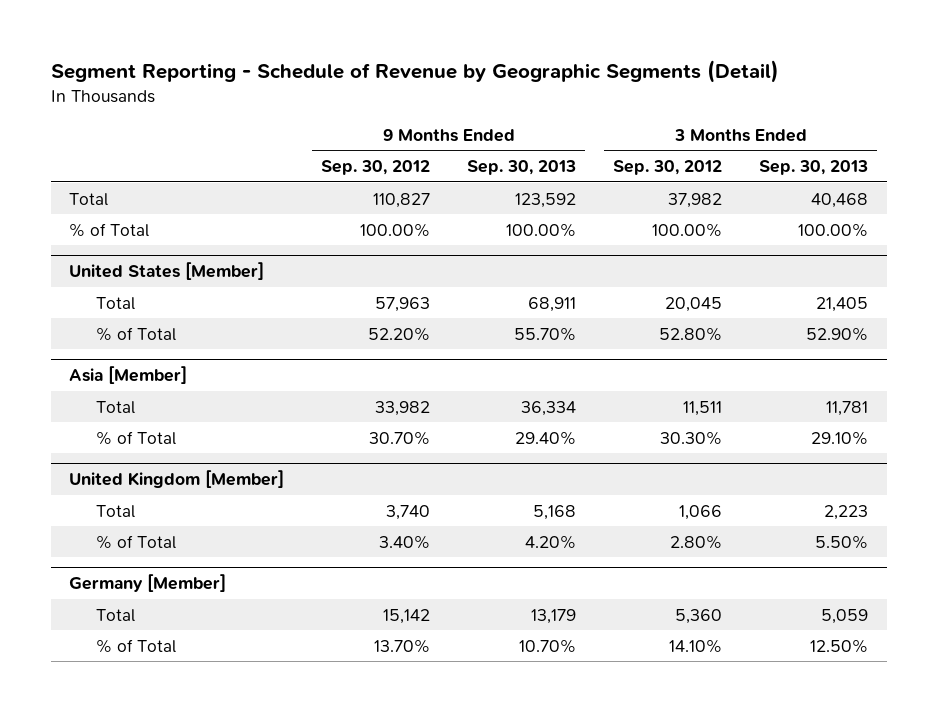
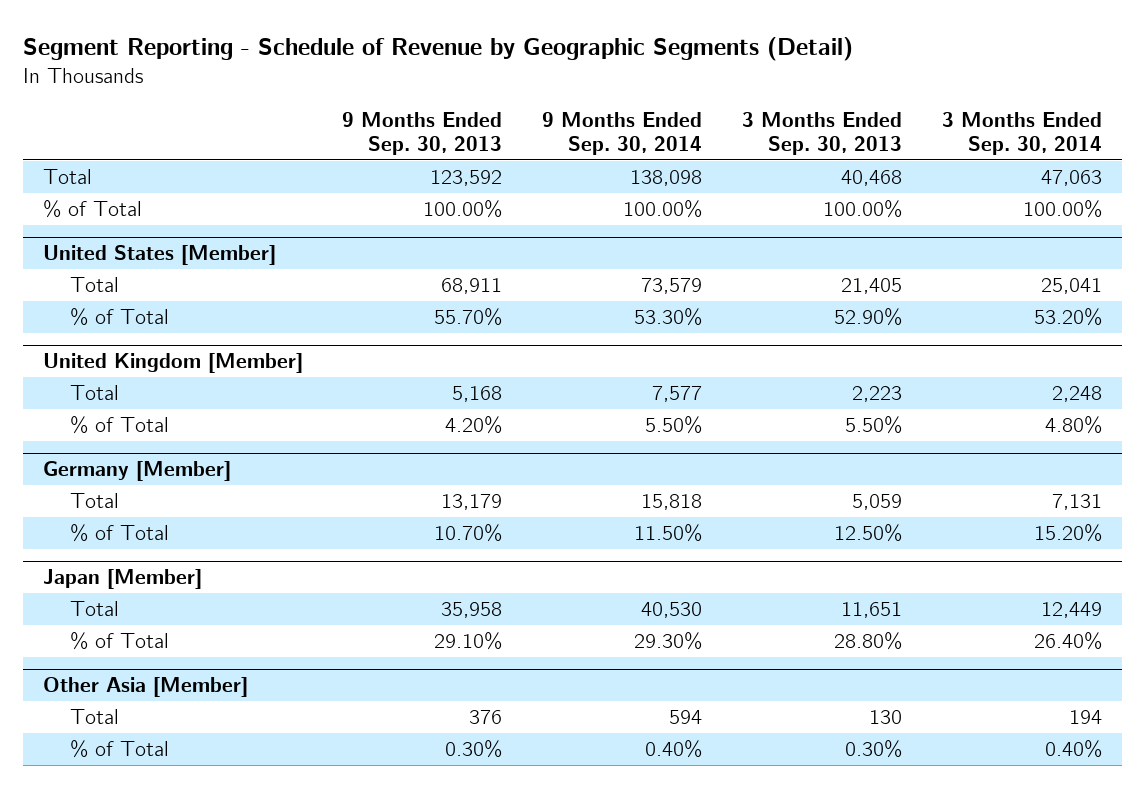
- | 9 Months Ended Sep. 30, 2012 | 9 Months Ended Sep. 30, 2013 | 3 Months Ended Sep. 30, 2012 | 3 Months Ended Sep. 30, 2013
+ | 9 Months Ended Sep. 30, 2013 | 9 Months Ended Sep. 30, 2014 | 3 Months Ended Sep. 30, 2013 | 3 Months Ended Sep. 30, 2014
- Asia [Member]
- Total | 33,982 | 36,334 | 11,511 | 11,781
- % of Total | 30.70% | 29.40% | 30.30% | 29.10%
+ Japan [Member]
+ Total | 35,958 | 40,530 | 11,651 | 12,449
+ % of Total | 29.10% | 29.30% | 28.80% | 26.40%
+ Other Asia [Member]
+ Total | 376 | 594 | 130 | 194
+ % of Total | 0.30% | 0.40% | 0.30% | 0.40%

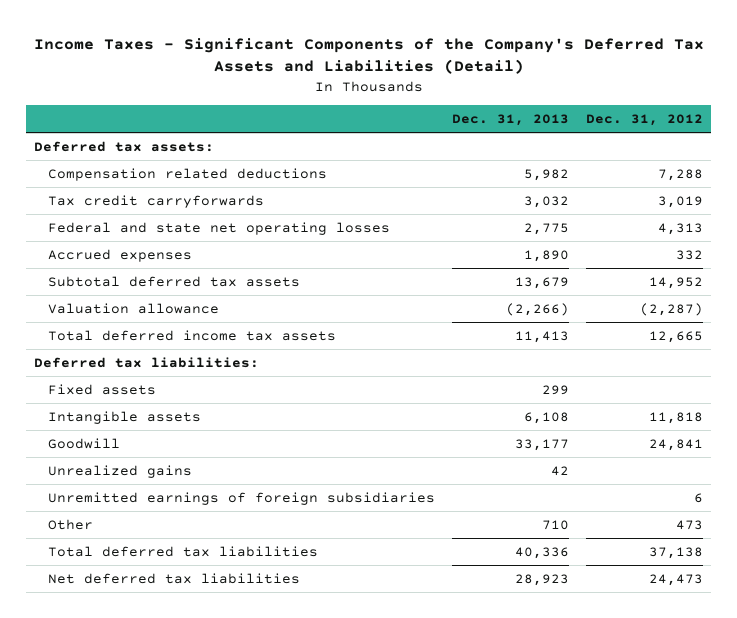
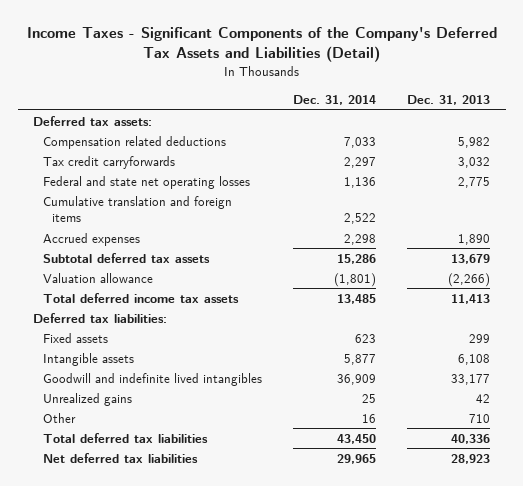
- | Dec. 31, 2013 | Dec. 31, 2012
+ | Dec. 31, 2014 | Dec. 31, 2013
+ Cumulative translation and foreign items | 2,522 |
- Goodwill | 33,177 | 24,841
+ Goodwill and indefinite lived intangibles | 36,909 | 33,177
- Unremitted earnings of foreign subsidiaries | | 6

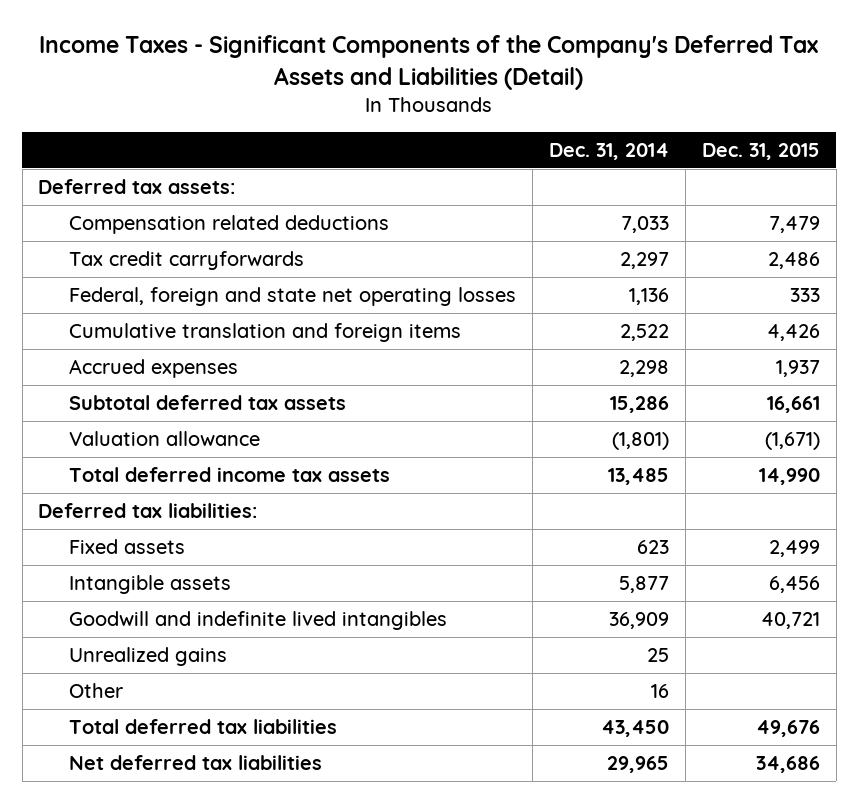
- | Dec. 31, 2014 | Dec. 31, 2013
+ | Dec. 31, 2014 | Dec. 31, 2015
- Federal and state net operating losses | 1,136 | 2,775
+ Federal, foreign and state net operating losses | 1,136 | 333

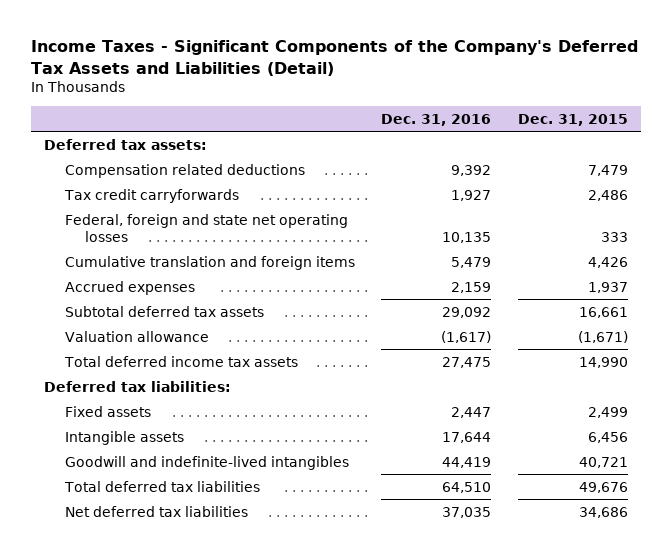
- | Dec. 31, 2014 | Dec. 31, 2015
+ | Dec. 31, 2016 | Dec. 31, 2015
- Goodwill and indefinite lived intangibles | 36,909 | 40,721
- Unrealized gains | 25 |
- Other | 16 |
+ Goodwill and indefinite-lived intangibles | 44,419 | 40,721

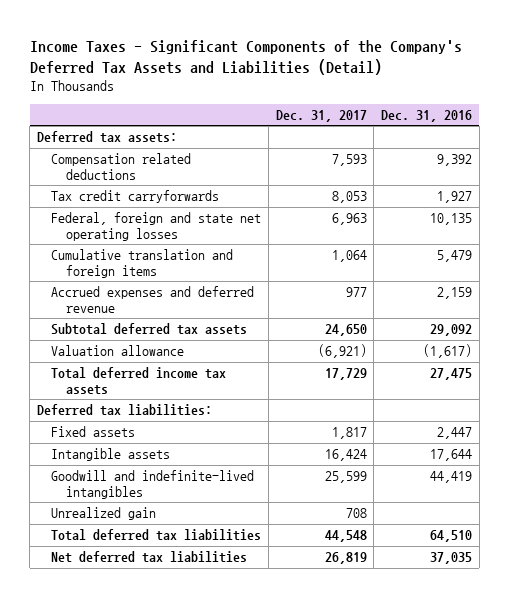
- | Dec. 31, 2016 | Dec. 31, 2015
+ | Dec. 31, 2017 | Dec. 31, 2016
- Accrued expenses | 2,159 | 1,937
+ Accrued expenses and deferred revenue | 977 | 2,159
+ Unrealized gain | 708 |

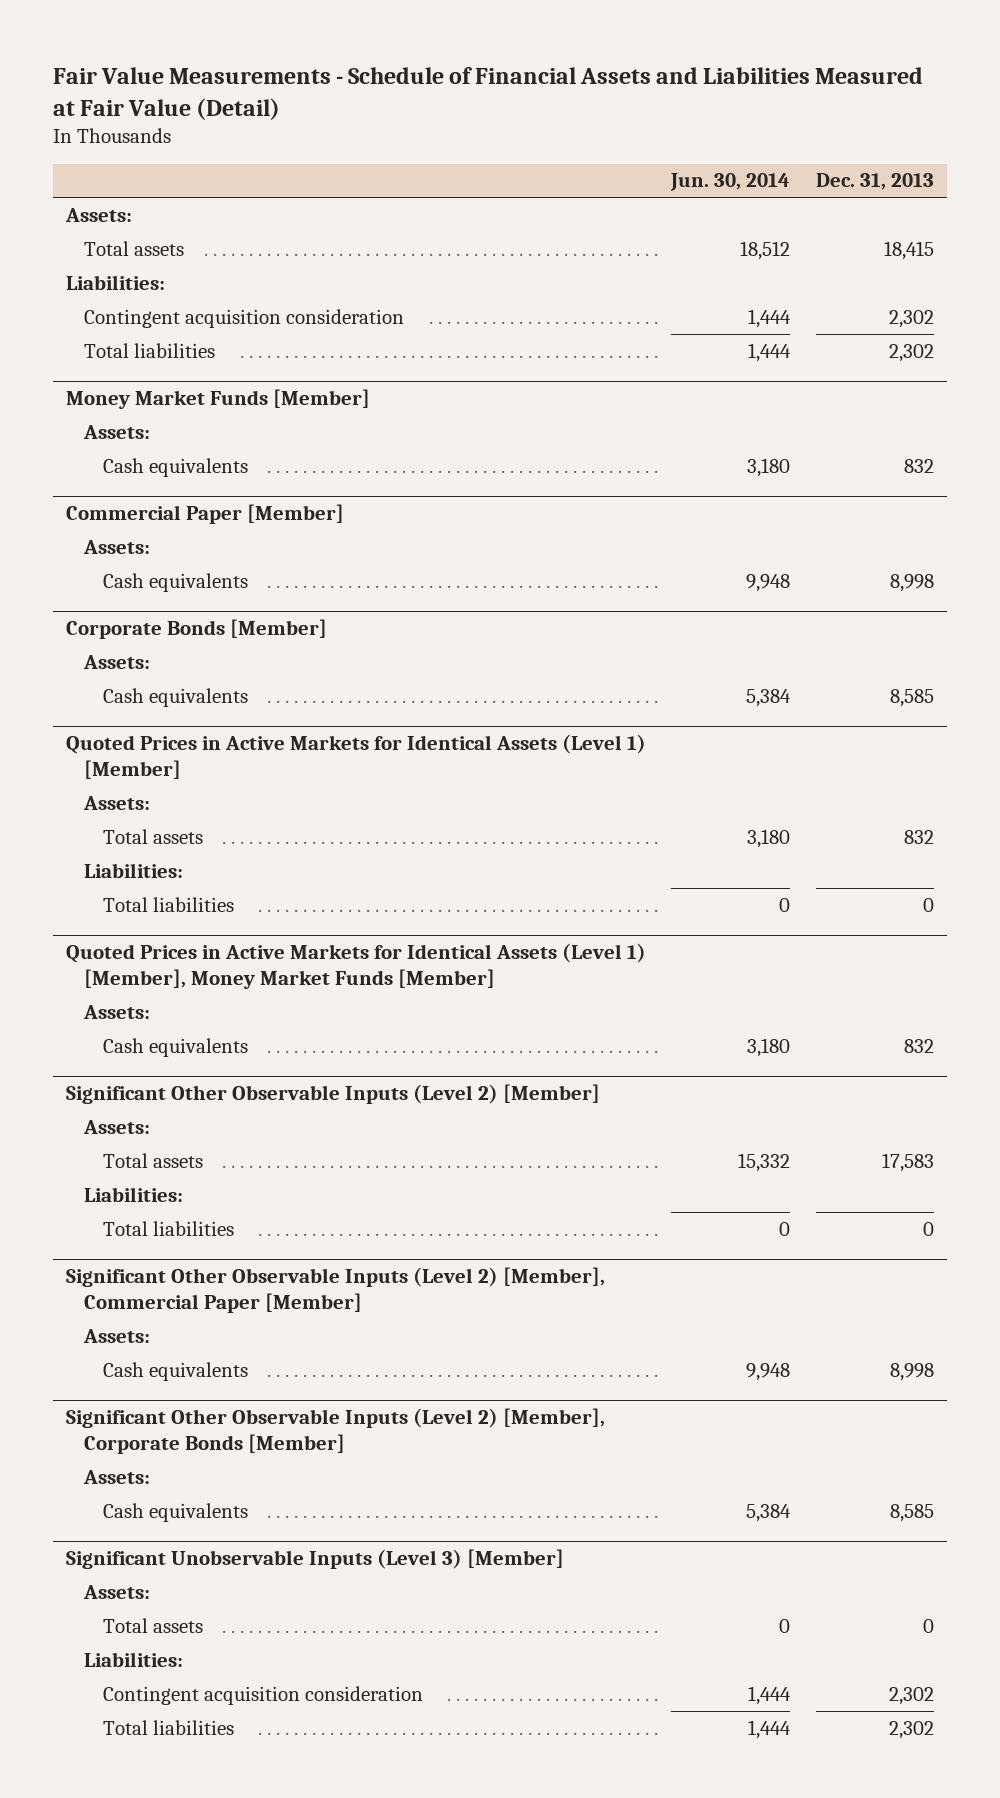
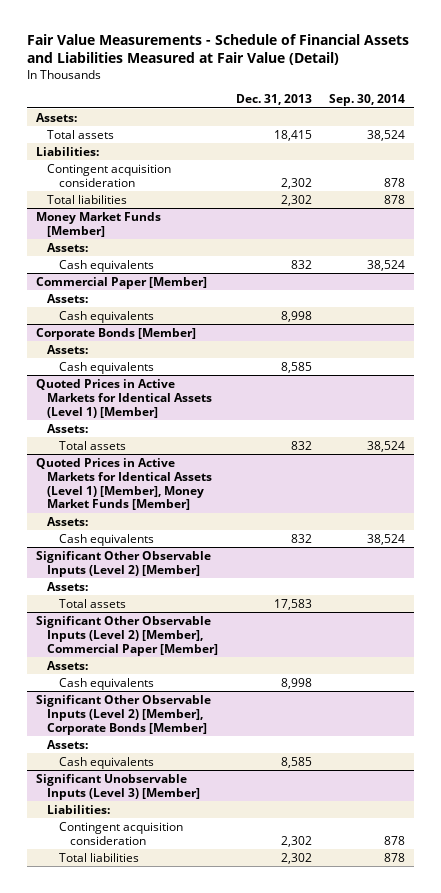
- | Jun. 30, 2014 | Dec. 31, 2013
+ | Dec. 31, 2013 | Sep. 30, 2014
@ Quoted Prices in Active Markets for Identical Assets (Level 1) [Member]
- Liabilities:
- Total liabilities | 0 | 0
@ Significant Other Observable Inputs (Level 2) [Member]
- Liabilities:
- Total liabilities | 0 | 0
@ Significant Unobservable Inputs (Level 3) [Member]
- Assets:
- Total assets | 0 | 0

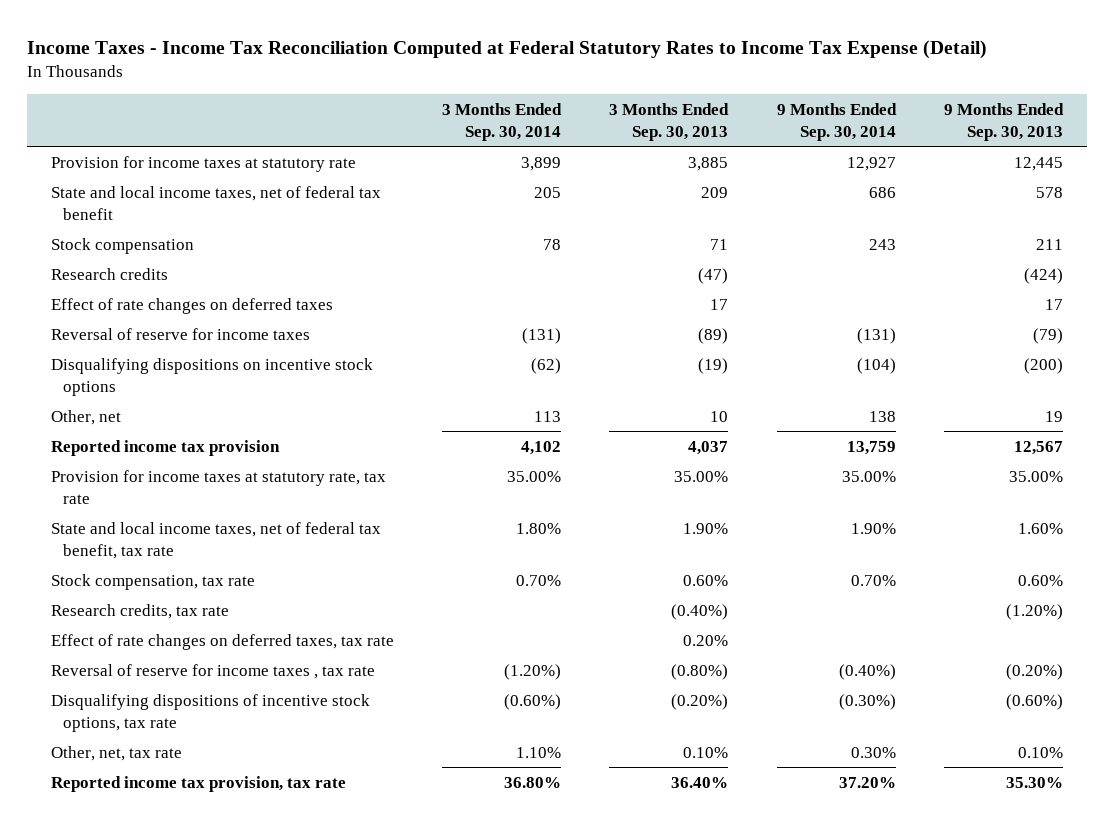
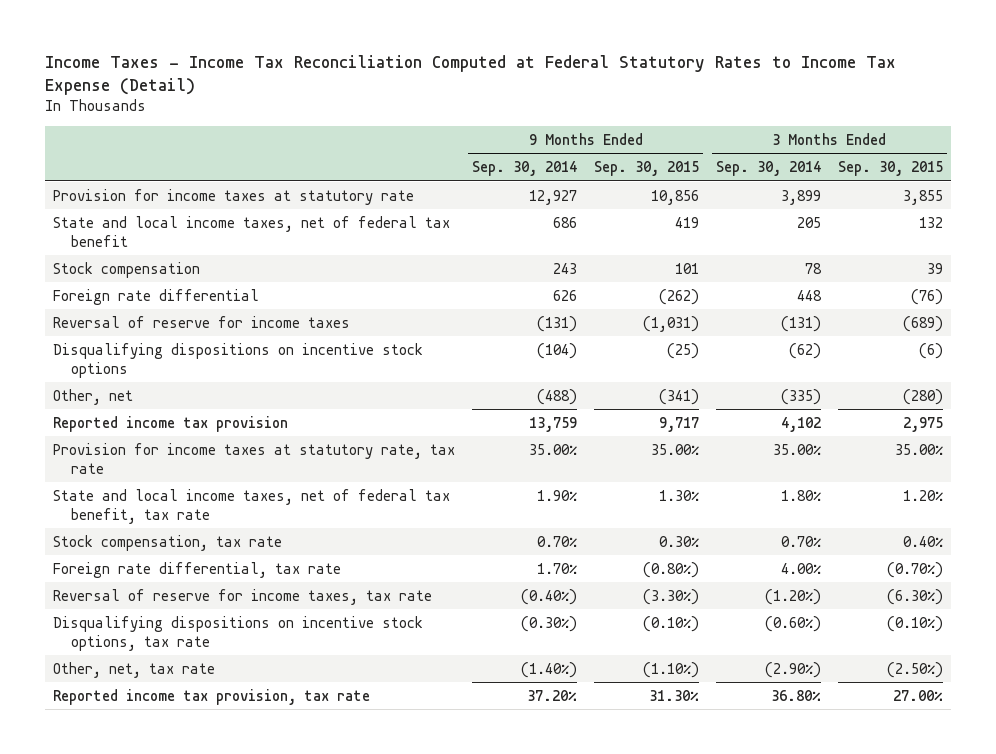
- | 3 Months Ended Sep. 30, 2014 | 3 Months Ended Sep. 30, 2013 | 9 Months Ended Sep. 30, 2014 | 9 Months Ended Sep. 30, 2013
+ | 9 Months Ended Sep. 30, 2014 | 9 Months Ended Sep. 30, 2015 | 3 Months Ended Sep. 30, 2014 | 3 Months Ended Sep. 30, 2015
- Research credits | | (47) | | (424)
- Effect of rate changes on deferred taxes | | 17 | | 17
+ Foreign rate differential | 626 | (262) | 448 | (76)
- Other, net | 113 | 10 | 138 | 19
+ Other, net | (488) | (341) | (335) | (280)
- Research credits, tax rate | | (0.40%) | | (1.20%)
- Effect of rate changes on deferred taxes, tax rate | | 0.20% | |
- Reversal of reserve for income taxes , tax rate | (1.20%) | (0.80%) | (0.40%) | (0.20%)
- Disqualifying dispositions of incentive stock options, tax rate | (0.60%) | (0.20%) | (0.30%) | (0.60%)
- Other, net, tax rate | 1.10% | 0.10% | 0.30% | 0.10%
+ Foreign rate differential, tax rate | 1.70% | (0.80%) | 4.00% | (0.70%)
+ Reversal of reserve for income taxes, tax rate | (0.40%) | (3.30%) | (1.20%) | (6.30%)
+ Disqualifying dispositions on incentive stock options, tax rate | (0.30%) | (0.10%) | (0.60%) | (0.10%)
+ Other, net, tax rate | (1.40%) | (1.10%) | (2.90%) | (2.50%)

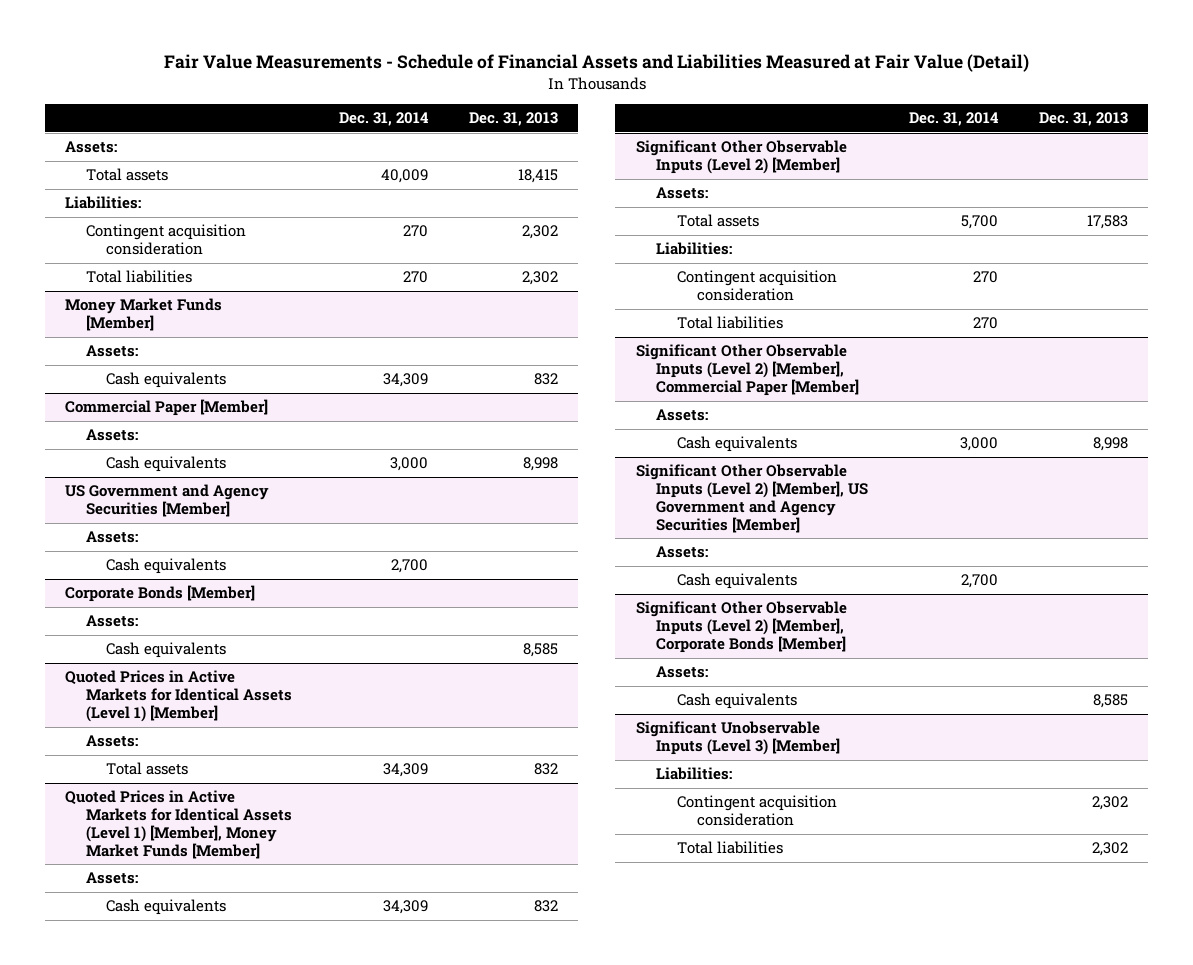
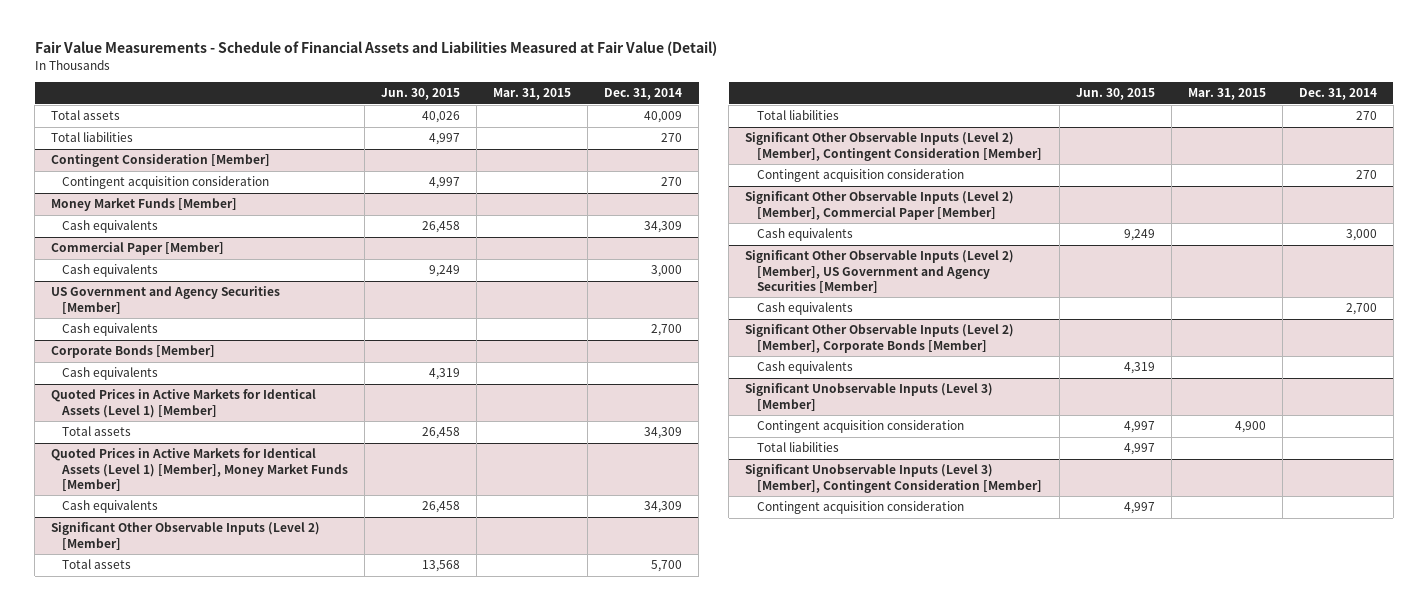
- | Dec. 31, 2014 | Dec. 31, 2013
+ | Jun. 30, 2015 | Mar. 31, 2015 | Dec. 31, 2014
- Assets:
- Liabilities:
- Contingent acquisition consideration | 270 | 2,302
+ Contingent Consideration [Member]
+ Contingent acquisition consideration | 4,997 | | 270
@ Money Market Funds [Member]
- Assets:
@ Commercial Paper [Member]
- Assets:
@ US Government and Agency Securities [Member]
- Assets:
@ Corporate Bonds [Member]
- Assets:
@ Quoted Prices in Active Markets for Identical Assets (Level 1) [Member]
- Assets:
@ Quoted Prices in Active Markets for Identical Assets (Level 1) [Member], Money Market Funds [Member]
- Assets:
@ Significant Other Observable Inputs (Level 2) [Member]
- Assets:
- Liabilities:
- Contingent acquisition consideration | 270 |
+ Significant Other Observable Inputs (Level 2) [Member], Contingent Consideration [Member]
+ Contingent acquisition consideration | | | 270
@ Significant Other Observable Inputs (Level 2) [Member], Commercial Paper [Member]
- Assets:
@ Significant Other Observable Inputs (Level 2) [Member], US Government and Agency Securities [Member]
- Assets:
@ Significant Other Observable Inputs (Level 2) [Member], Corporate Bonds [Member]
- Assets:
@ Significant Unobservable Inputs (Level 3) [Member]
- Liabilities:
+ Significant Unobservable Inputs (Level 3) [Member], Contingent Consideration [Member]
+ Contingent acquisition consideration | 4,997 | |

